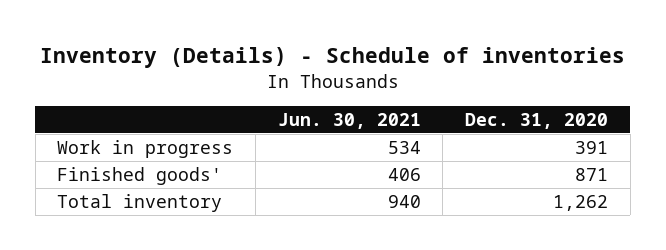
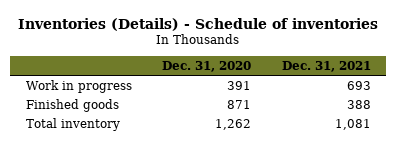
- Inventory (Details) - Schedule of inventories
+ Inventories (Details) - Schedule of inventories
- | Jun. 30, 2021 | Dec. 31, 2020
+ | Dec. 31, 2020 | Dec. 31, 2021
- Finished goods' | 406 | 871
+ Finished goods | 871 | 388

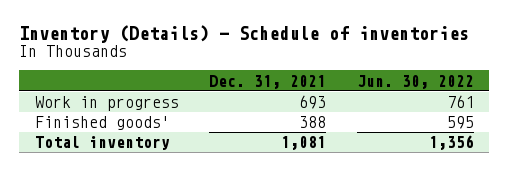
- Inventories (Details) - Schedule of inventories
+ Inventory (Details) - Schedule of inventories
- | Dec. 31, 2020 | Dec. 31, 2021
+ | Dec. 31, 2021 | Jun. 30, 2022
- Finished goods | 871 | 388
+ Finished goods' | 388 | 595

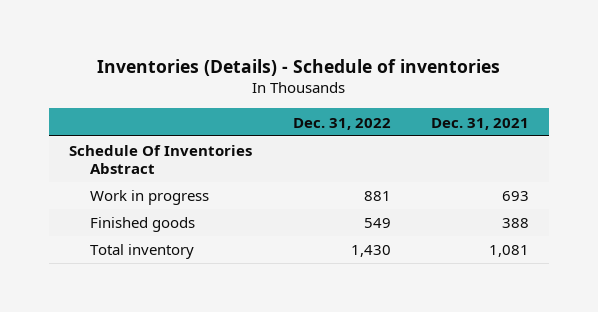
- Inventory (Details) - Schedule of inventories
+ Inventories (Details) - Schedule of inventories
- | Dec. 31, 2021 | Jun. 30, 2022
+ | Dec. 31, 2022 | Dec. 31, 2021
+ Schedule Of Inventories Abstract
- Finished goods' | 388 | 595
+ Finished goods | 549 | 388

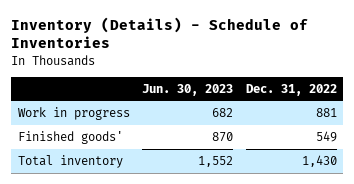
- Inventories (Details) - Schedule of inventories
+ Inventory (Details) - Schedule of Inventories
- | Dec. 31, 2022 | Dec. 31, 2021
+ | Jun. 30, 2023 | Dec. 31, 2022
- Schedule Of Inventories Abstract
- Finished goods | 549 | 388
+ Finished goods' | 870 | 549

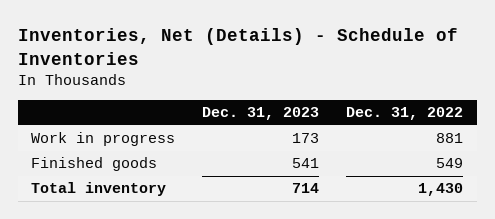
- Inventory (Details) - Schedule of Inventories
+ Inventories, Net (Details) - Schedule of Inventories
- | Jun. 30, 2023 | Dec. 31, 2022
+ | Dec. 31, 2023 | Dec. 31, 2022
- Finished goods' | 870 | 549
+ Finished goods | 541 | 549

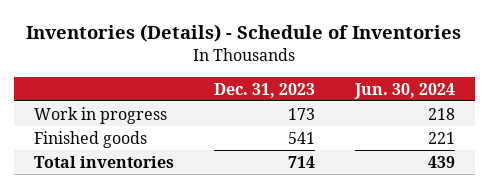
- Inventories, Net (Details) - Schedule of Inventories
+ Inventories (Details) - Schedule of Inventories
- | Dec. 31, 2023 | Dec. 31, 2022
+ | Dec. 31, 2023 | Jun. 30, 2024
- Total inventory | 714 | 1,430
+ Total inventories | 714 | 439

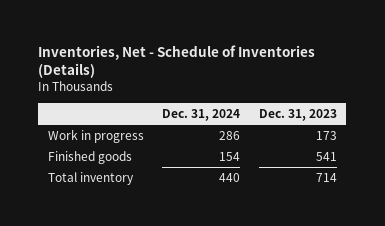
- Inventories (Details) - Schedule of Inventories
+ Inventories, Net - Schedule of Inventories (Details)
- | Dec. 31, 2023 | Jun. 30, 2024
+ | Dec. 31, 2024 | Dec. 31, 2023
- Total inventories | 714 | 439
+ Total inventory | 440 | 714

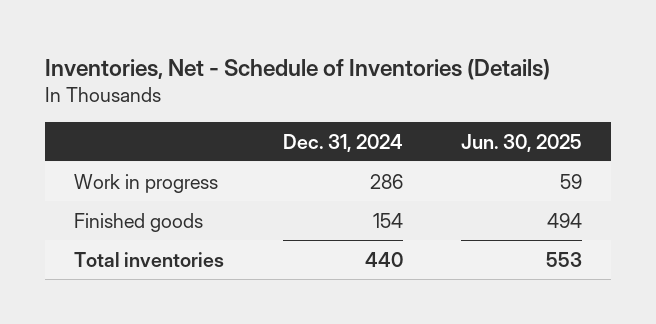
- | Dec. 31, 2024 | Dec. 31, 2023
+ | Dec. 31, 2024 | Jun. 30, 2025
- Total inventory | 440 | 714
+ Total inventories | 440 | 553

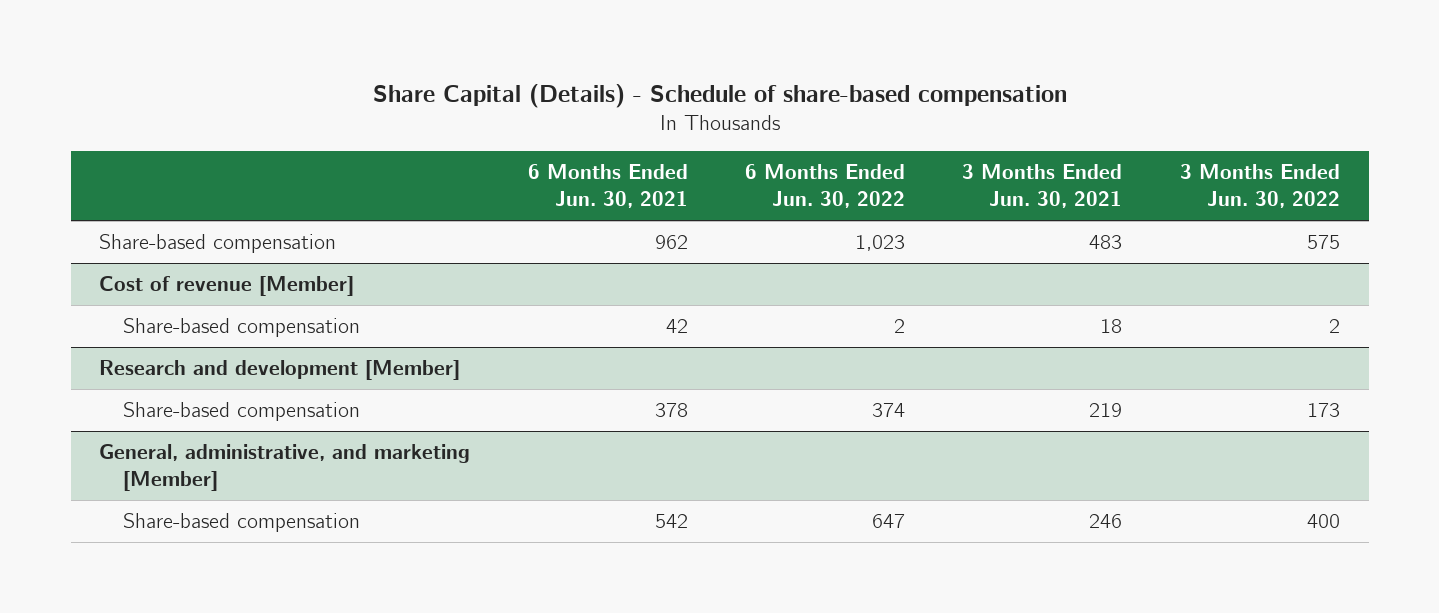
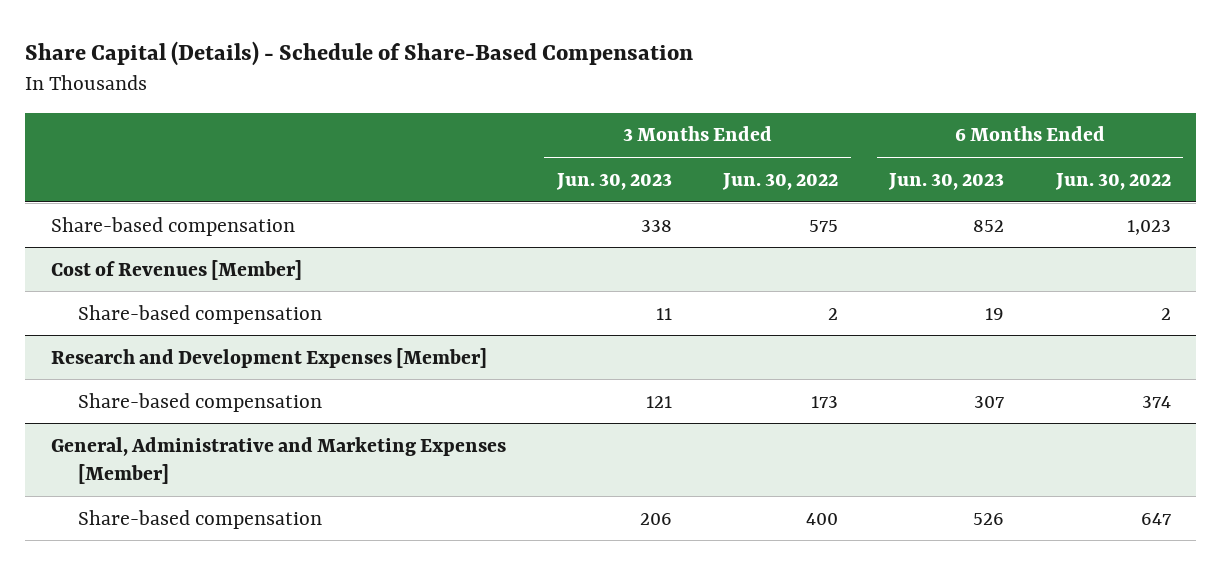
- Share Capital (Details) - Schedule of share-based compensation
+ Share Capital (Details) - Schedule of Share-Based Compensation
- | 6 Months Ended Jun. 30, 2021 | 6 Months Ended Jun. 30, 2022 | 3 Months Ended Jun. 30, 2021 | 3 Months Ended Jun. 30, 2022
+ | 3 Months Ended Jun. 30, 2023 | 3 Months Ended Jun. 30, 2022 | 6 Months Ended Jun. 30, 2023 | 6 Months Ended Jun. 30, 2022
- Cost of revenue [Member]
+ Cost of Revenues [Member]
- Research and development [Member]
+ Research and Development Expenses [Member]
- General, administrative, and marketing [Member]
+ General, Administrative and Marketing Expenses [Member]

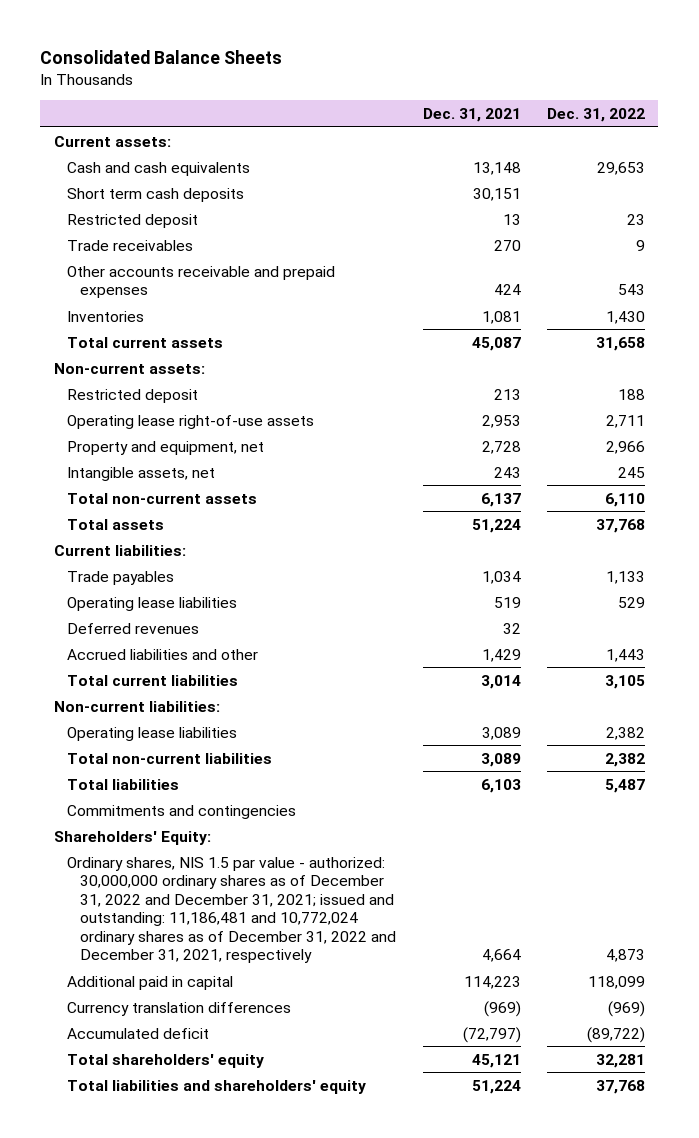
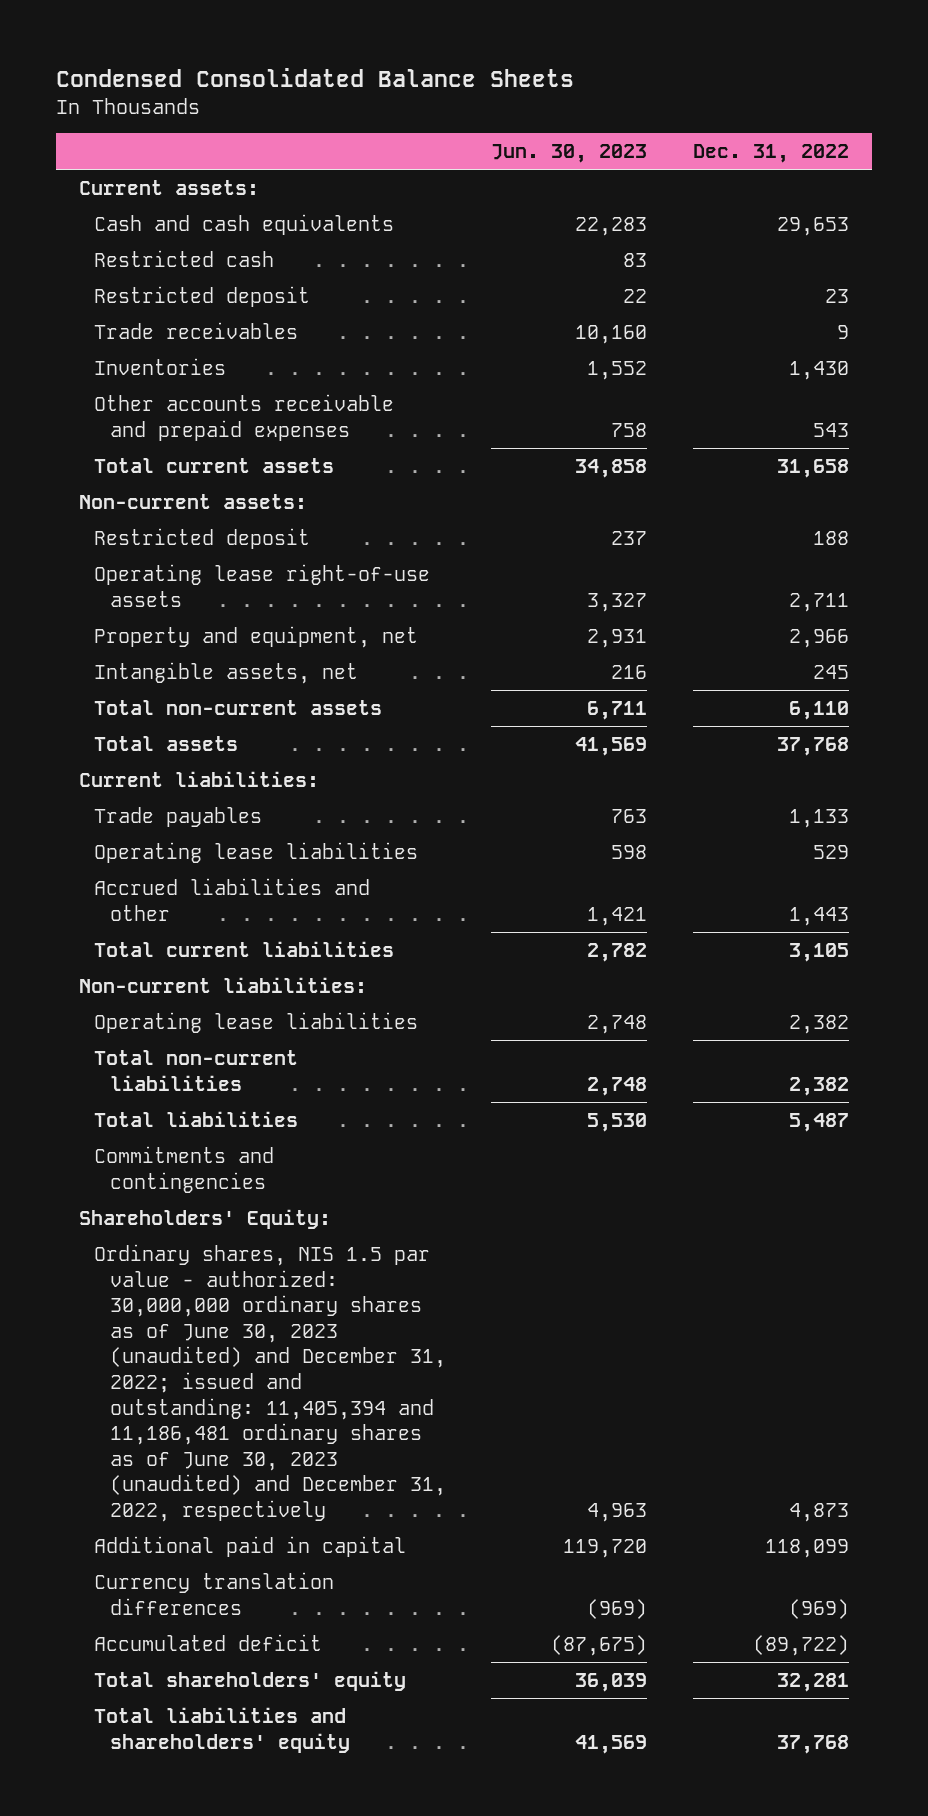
- Consolidated Balance Sheets
+ Condensed Consolidated Balance Sheets
- | Dec. 31, 2021 | Dec. 31, 2022
+ | Jun. 30, 2023 | Dec. 31, 2022
- Short term cash deposits | 30,151 |
+ Restricted cash | 83 |
moved down: Other accounts receivable and prepaid expenses | 758 | 543
- Deferred revenues | 32 |
- Ordinary shares, NIS 1.5 par value - authorized: 30,000,000 ordinary shares as of December 31, 2022 and December 31, 2021; issued and outstanding: 11,186,481 and 10,772,024 ordinary shares as of December 31, 2022 and December 31, 2021, respectively | 4,664 | 4,873
+ Ordinary shares, NIS 1.5 par value - authorized: 30,000,000 ordinary shares as of June 30, 2023 (unaudited) and December 31, 2022; issued and outstanding: 11,405,394 and 11,186,481 ordinary shares as of June 30, 2023 (unaudited) and December 31, 2022, respectively | 4,963 | 4,873

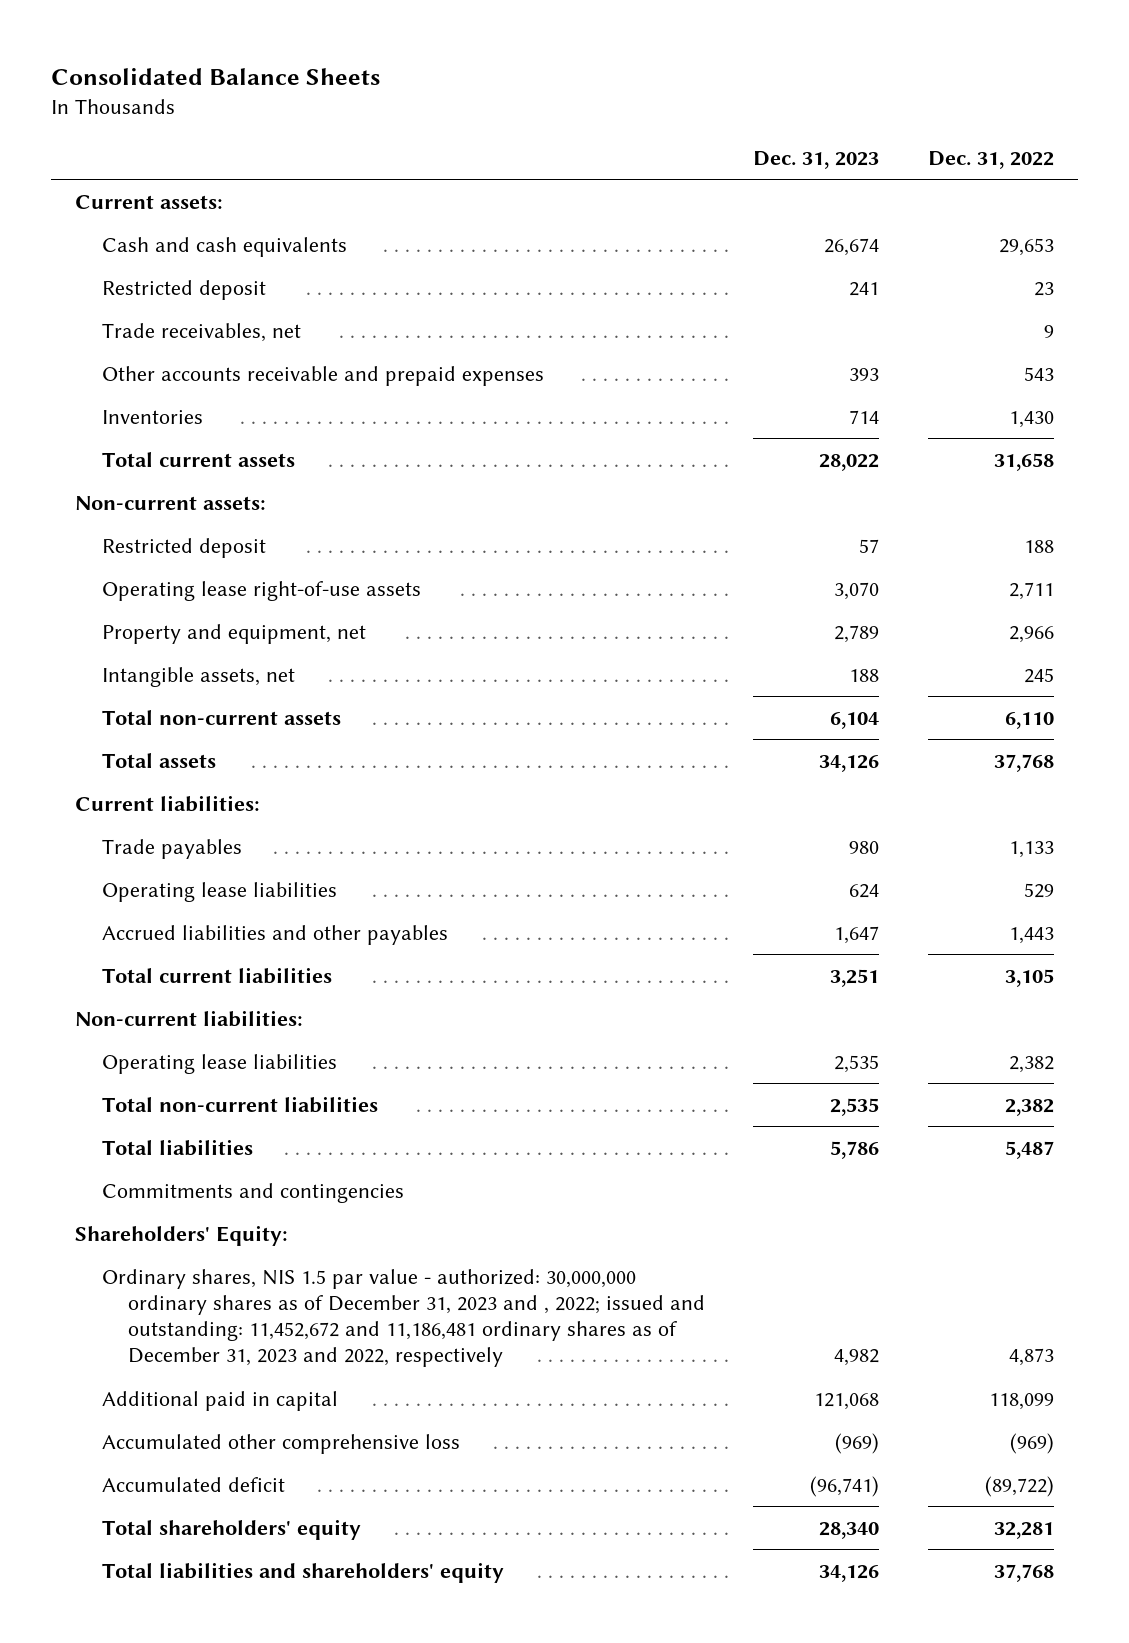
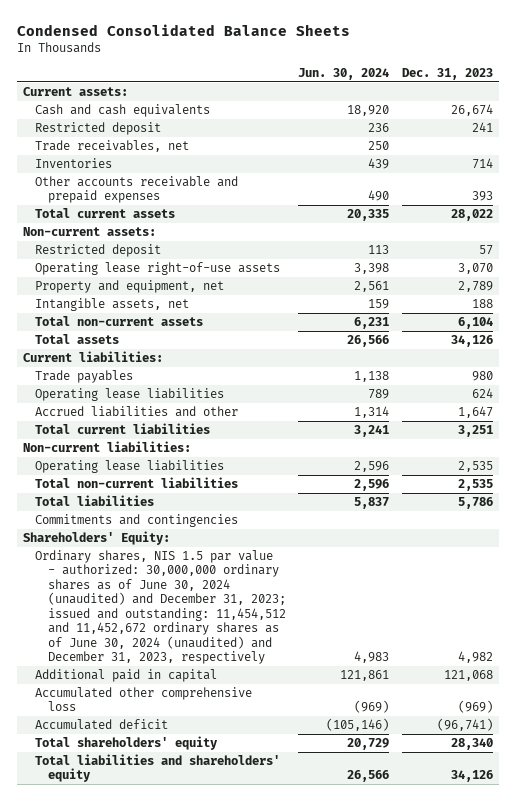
- Consolidated Balance Sheets
+ Condensed Consolidated Balance Sheets
- | Dec. 31, 2023 | Dec. 31, 2022
+ | Jun. 30, 2024 | Dec. 31, 2023
moved down: Other accounts receivable and prepaid expenses | 490 | 393
- Accrued liabilities and other payables | 1,647 | 1,443
+ Accrued liabilities and other | 1,314 | 1,647
- Ordinary shares, NIS 1.5 par value - authorized: 30,000,000 ordinary shares as of December 31, 2023 and , 2022; issued and outstanding: 11,452,672 and 11,186,481 ordinary shares as of December 31, 2023 and 2022, respectively | 4,982 | 4,873
+ Ordinary shares, NIS 1.5 par value - authorized: 30,000,000 ordinary shares as of June 30, 2024 (unaudited) and December 31, 2023; issued and outstanding: 11,454,512 and 11,452,672 ordinary shares as of June 30, 2024 (unaudited) and December 31, 2023, respectively | 4,983 | 4,982

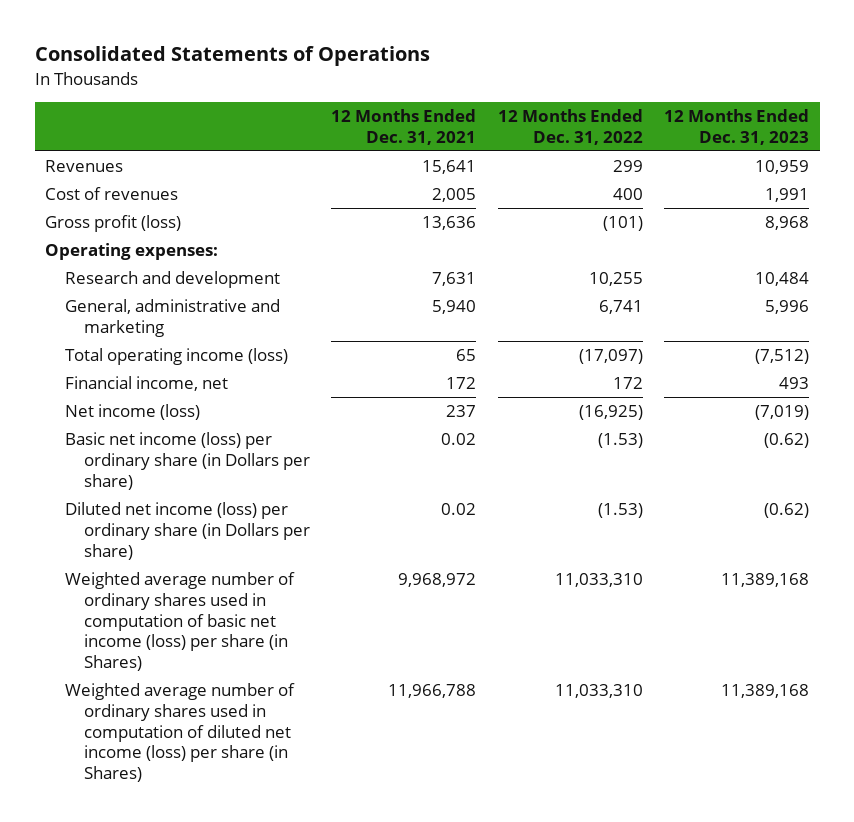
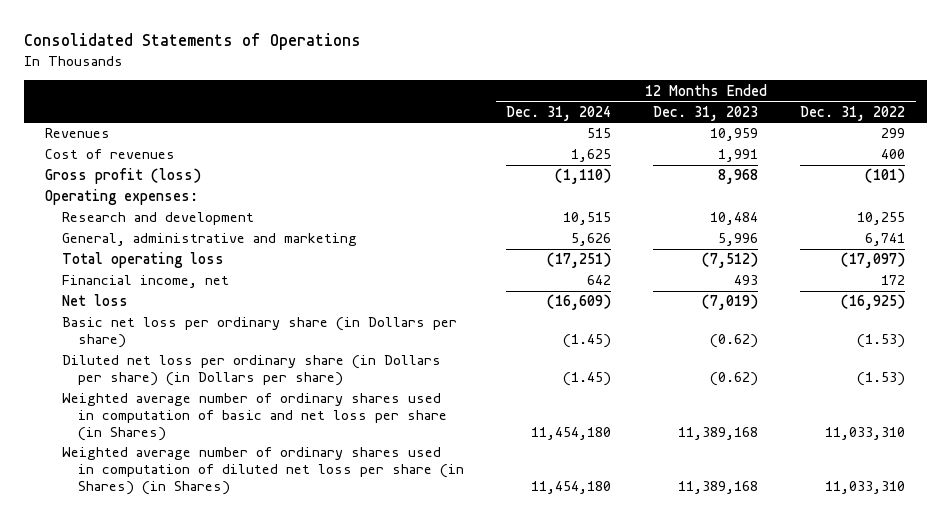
- | 12 Months Ended Dec. 31, 2021 | 12 Months Ended Dec. 31, 2022 | 12 Months Ended Dec. 31, 2023
+ | 12 Months Ended Dec. 31, 2024 | 12 Months Ended Dec. 31, 2023 | 12 Months Ended Dec. 31, 2022
- Total operating income (loss) | 65 | (17,097) | (7,512)
+ Total operating loss | (17,251) | (7,512) | (17,097)
- Net income (loss) | 237 | (16,925) | (7,019)
- Basic net income (loss) per ordinary share (in Dollars per share) | 0.02 | (1.53) | (0.62)
- Diluted net income (loss) per ordinary share (in Dollars per share) | 0.02 | (1.53) | (0.62)
- Weighted average number of ordinary shares used in computation of basic net income (loss) per share (in Shares) | 9,968,972 | 11,033,310 | 11,389,168
- Weighted average number of ordinary shares used in computation of diluted net income (loss) per share (in Shares) | 11,966,788 | 11,033,310 | 11,389,168
+ Net loss | (16,609) | (7,019) | (16,925)
+ Basic net loss per ordinary share (in Dollars per share) | (1.45) | (0.62) | (1.53)
+ Diluted net loss per ordinary share (in Dollars per share) (in Dollars per share) | (1.45) | (0.62) | (1.53)
+ Weighted average number of ordinary shares used in computation of basic and net loss per share (in Shares) | 11,454,180 | 11,389,168 | 11,033,310
+ Weighted average number of ordinary shares used in computation of diluted net loss per share (in Shares) (in Shares) | 11,454,180 | 11,389,168 | 11,033,310

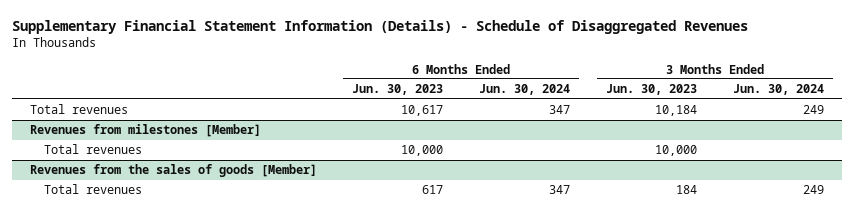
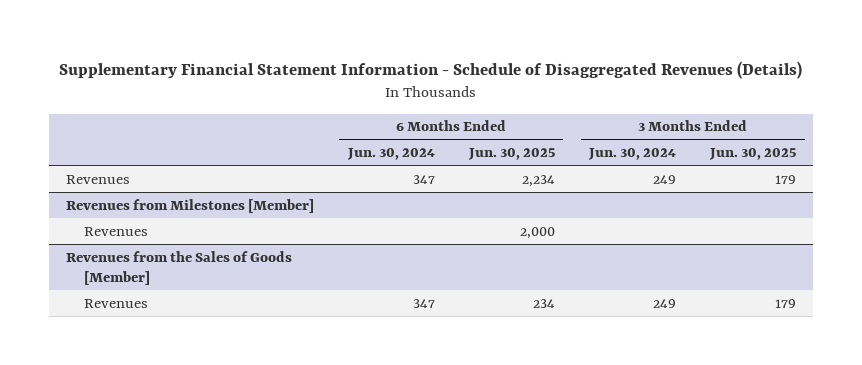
- Supplementary Financial Statement Information (Details) - Schedule of Disaggregated Revenues
+ Supplementary Financial Statement Information - Schedule of Disaggregated Revenues (Details)
- | 6 Months Ended Jun. 30, 2023 | 6 Months Ended Jun. 30, 2024 | 3 Months Ended Jun. 30, 2023 | 3 Months Ended Jun. 30, 2024
+ | 6 Months Ended Jun. 30, 2024 | 6 Months Ended Jun. 30, 2025 | 3 Months Ended Jun. 30, 2024 | 3 Months Ended Jun. 30, 2025
- Total revenues | 10,617 | 347 | 10,184 | 249
- Revenues from milestones [Member]
- Total revenues | 10,000 | | 10,000 |
- Revenues from the sales of goods [Member]
- Total revenues | 617 | 347 | 184 | 249
+ Revenues | 347 | 2,234 | 249 | 179
+ Revenues from Milestones [Member]
+ Revenues | | 2,000 | |
+ Revenues from the Sales of Goods [Member]
+ Revenues | 347 | 234 | 249 | 179

